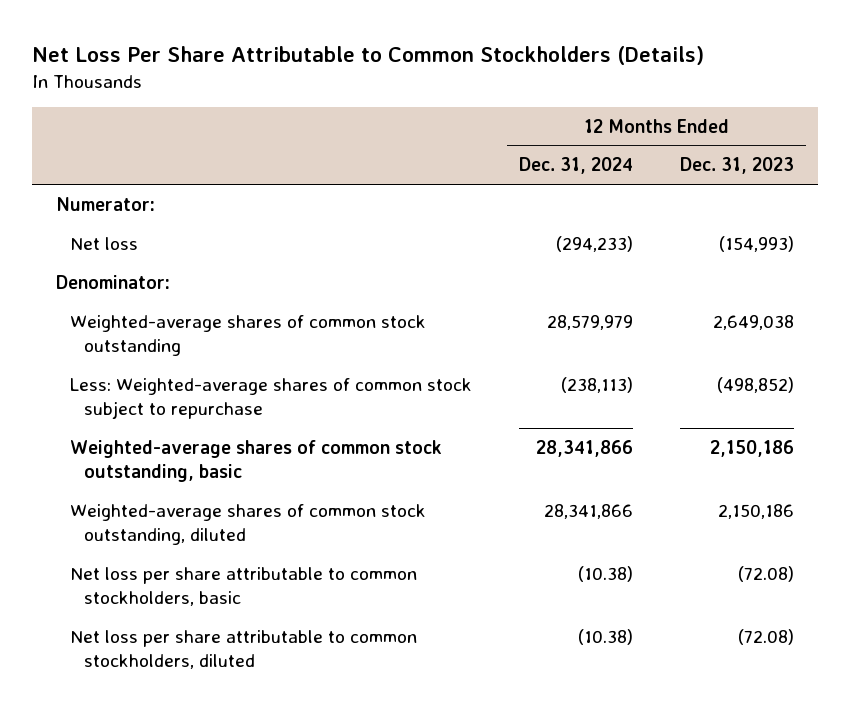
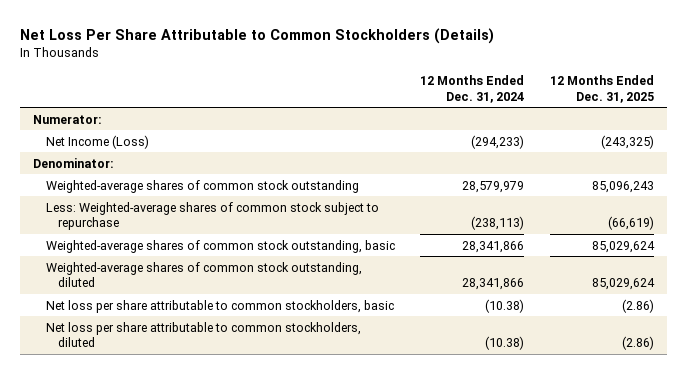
- | 12 Months Ended Dec. 31, 2024 | 12 Months Ended Dec. 31, 2023
+ | 12 Months Ended Dec. 31, 2024 | 12 Months Ended Dec. 31, 2025
- Net loss | (294,233) | (154,993)
+ Net Income (Loss) | (294,233) | (243,325)

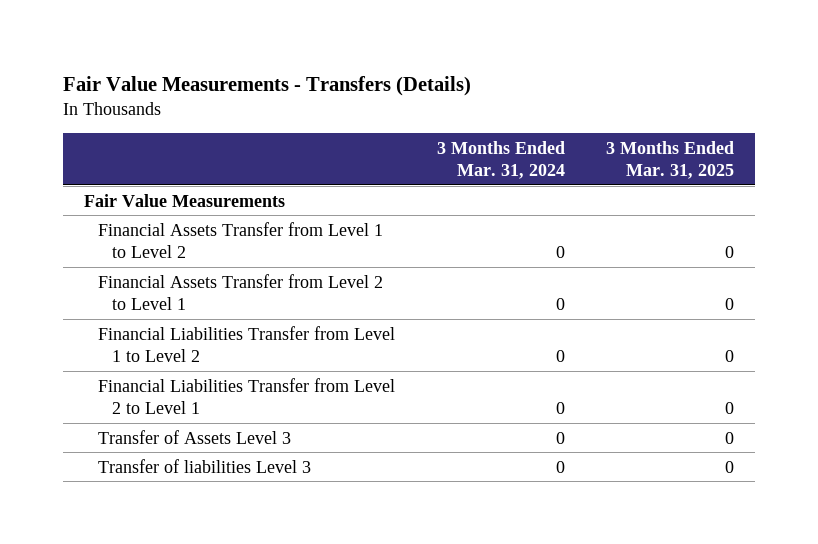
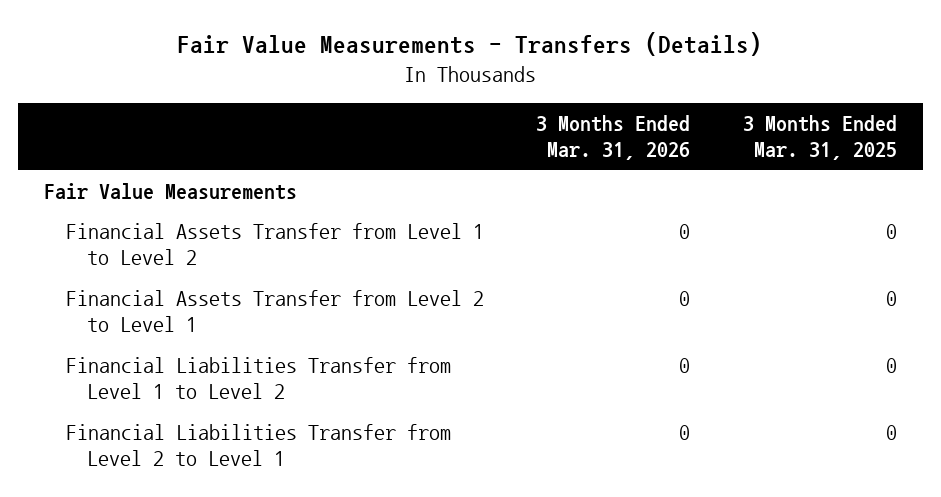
- | 3 Months Ended Mar. 31, 2024 | 3 Months Ended Mar. 31, 2025
+ | 3 Months Ended Mar. 31, 2026 | 3 Months Ended Mar. 31, 2025
- Transfer of Assets Level 3 | 0 | 0
- Transfer of liabilities Level 3 | 0 | 0

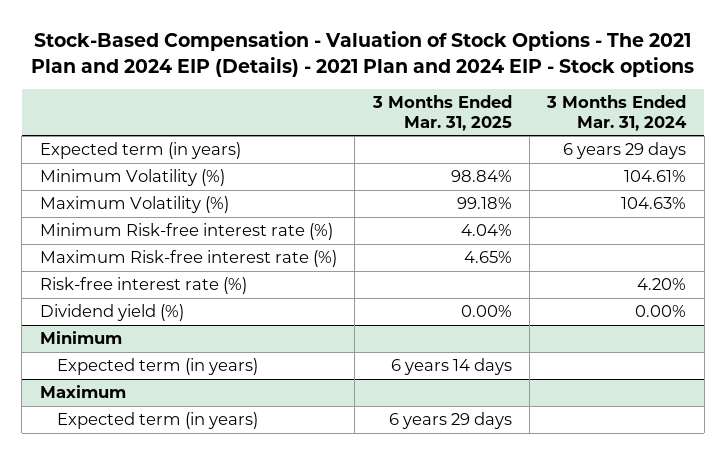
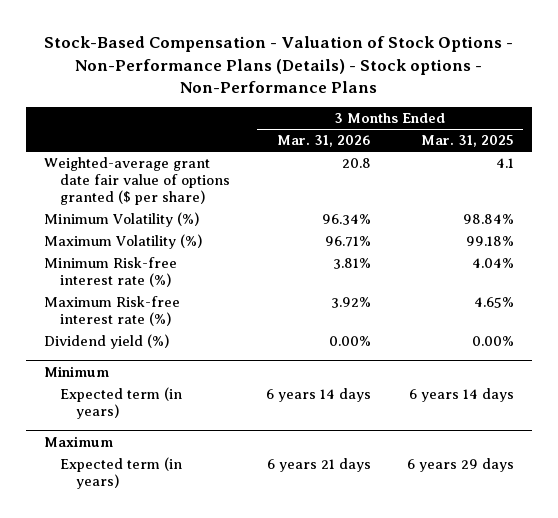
- Stock-Based Compensation - Valuation of Stock Options - The 2021 Plan and 2024 EIP (Details) - 2021 Plan and 2024 EIP - Stock options
+ Stock-Based Compensation - Valuation of Stock Options - Non-Performance Plans (Details) - Stock options - Non-Performance Plans
- | 3 Months Ended Mar. 31, 2025 | 3 Months Ended Mar. 31, 2024
+ | 3 Months Ended Mar. 31, 2026 | 3 Months Ended Mar. 31, 2025
- Expected term (in years) | | 6 years 29 days
+ Weighted-average grant date fair value of options granted ($ per share) | 20.8 | 4.1
- Risk-free interest rate (%) | | 4.20%

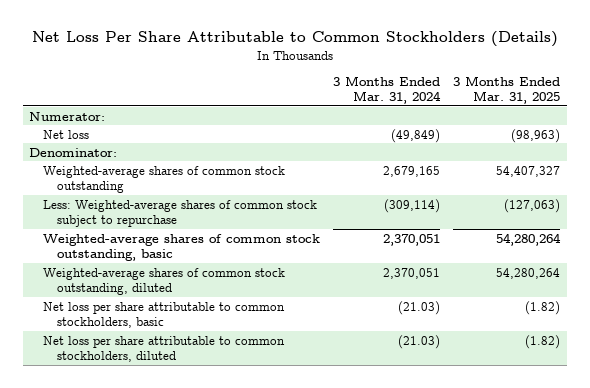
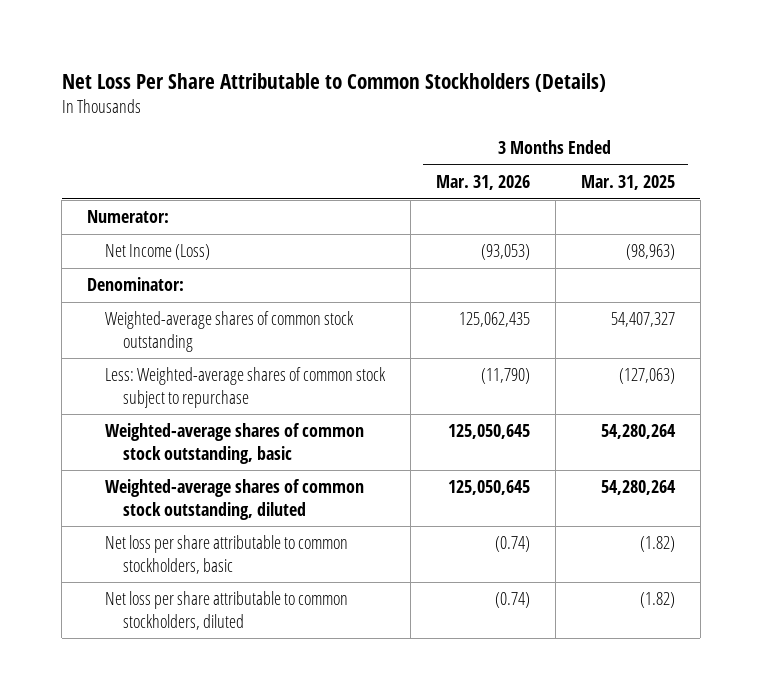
- | 3 Months Ended Mar. 31, 2024 | 3 Months Ended Mar. 31, 2025
+ | 3 Months Ended Mar. 31, 2026 | 3 Months Ended Mar. 31, 2025
- Net loss | (49,849) | (98,963)
+ Net Income (Loss) | (93,053) | (98,963)

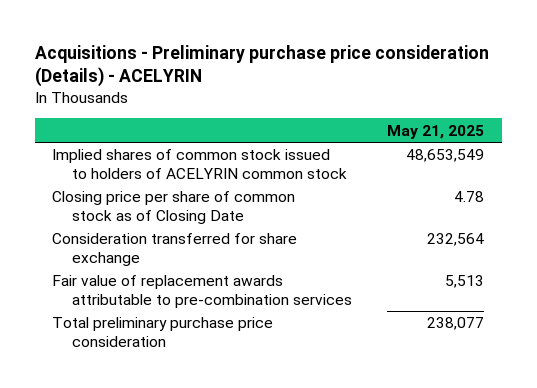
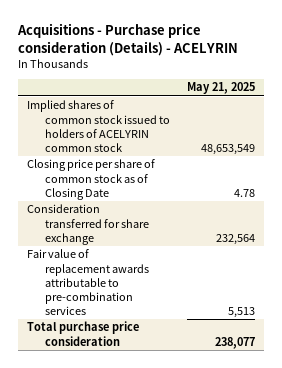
- Acquisitions - Preliminary purchase price consideration (Details) - ACELYRIN
+ Acquisitions - Purchase price consideration (Details) - ACELYRIN
- Total preliminary purchase price consideration | 238,077
+ Total purchase price consideration | 238,077

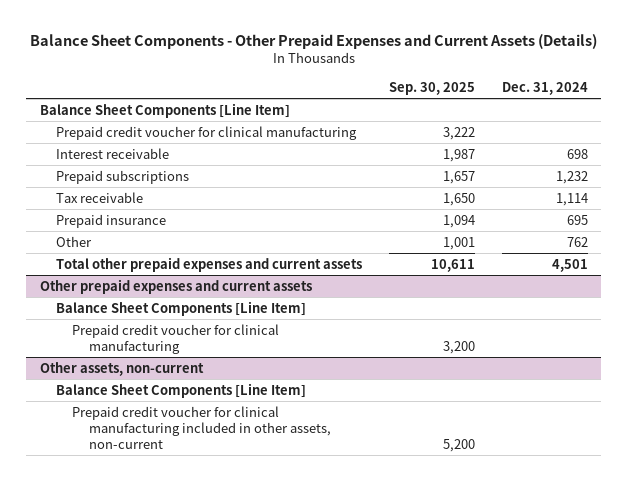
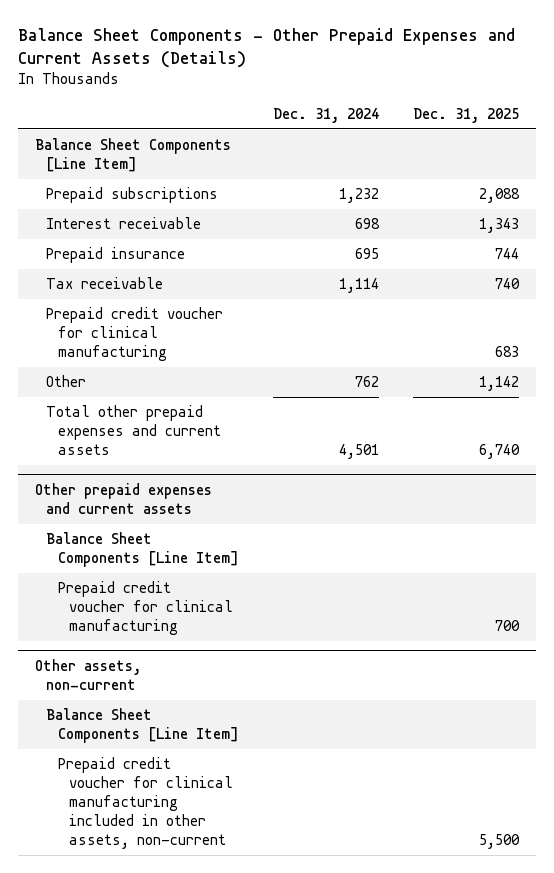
- | Sep. 30, 2025 | Dec. 31, 2024
+ | Dec. 31, 2024 | Dec. 31, 2025
moved down: Interest receivable | 698 | 1,343
moved down: Tax receivable | 1,114 | 740
moved down: Prepaid credit voucher for clinical manufacturing | | 683

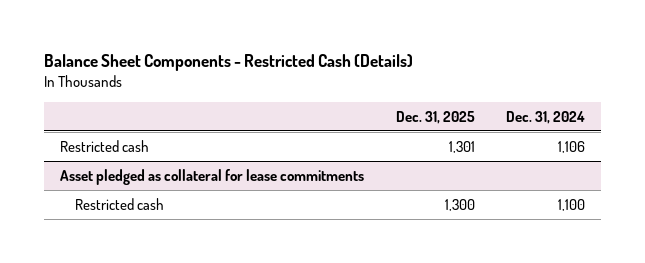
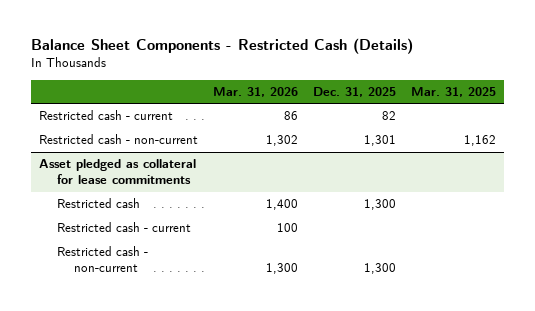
- | Dec. 31, 2025 | Dec. 31, 2024
+ | Mar. 31, 2026 | Dec. 31, 2025 | Mar. 31, 2025
- Restricted cash | 1,301 | 1,106
+ Restricted cash - current | 86 | 82 |
+ Restricted cash - non-current | 1,302 | 1,301 | 1,162
@ Asset pledged as collateral for lease commitments
+ Restricted cash - current | 100 | |
+ Restricted cash - non-current | 1,300 | 1,300 |

